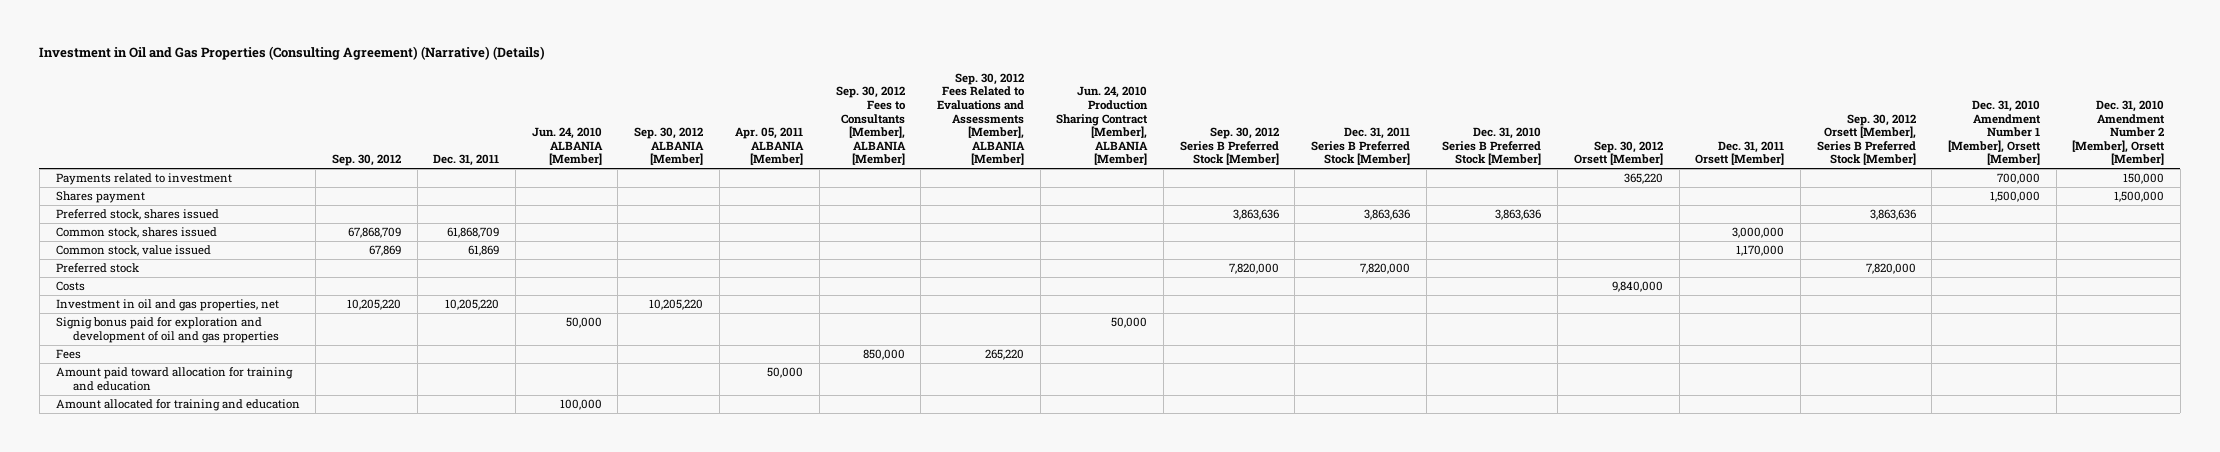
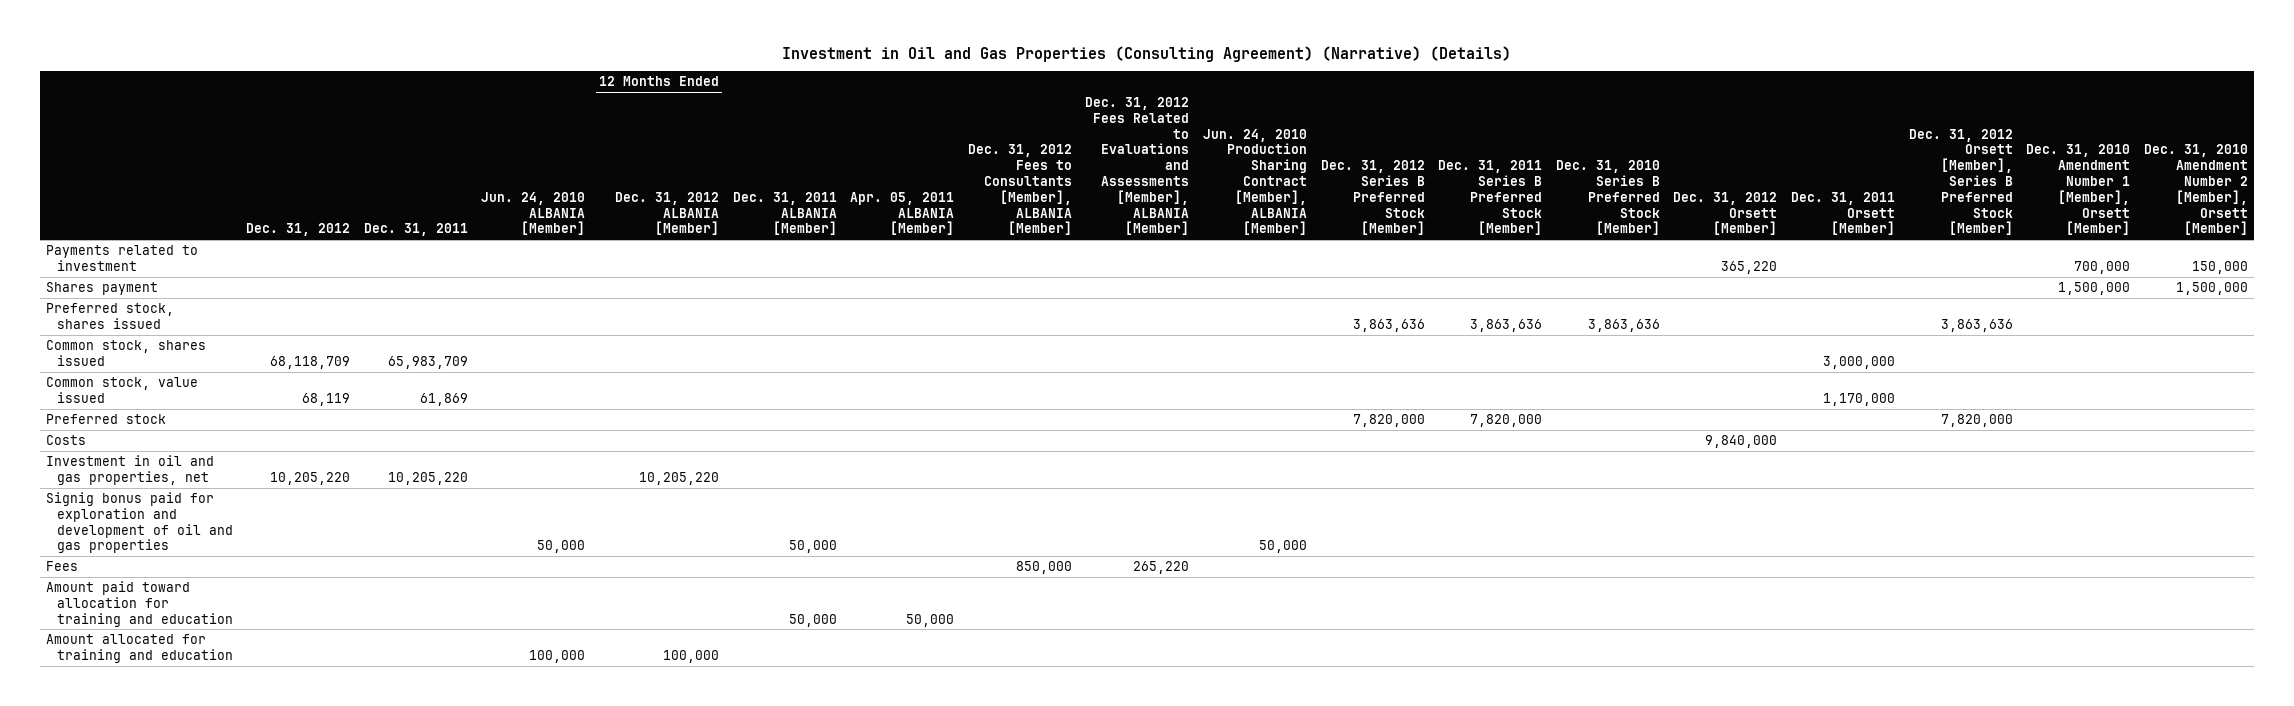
- | Sep. 30, 2012 | Dec. 31, 2011 | Jun. 24, 2010 ALBANIA [Member] | Sep. 30, 2012 ALBANIA [Member] | Apr. 05, 2011 ALBANIA [Member] | Sep. 30, 2012 Fees to Consultants [Member], ALBANIA [Member] | Sep. 30, 2012 Fees Related to Evaluations and Assessments [Member], ALBANIA [Member] | Jun. 24, 2010 Production Sharing Contract [Member], ALBANIA [Member] | Sep. 30, 2012 Series B Preferred Stock [Member] | Dec. 31, 2011 Series B Preferred Stock [Member] | Dec. 31, 2010 Series B Preferred Stock [Member] | Sep. 30, 2012 Orsett [Member] | Dec. 31, 2011 Orsett [Member] | Sep. 30, 2012 Orsett [Member], Series B Preferred Stock [Member] | Dec. 31, 2010 Amendment Number 1 [Member], Orsett [Member] | Dec. 31, 2010 Amendment Number 2 [Member], Orsett [Member]
+ | Dec. 31, 2012 | Dec. 31, 2011 | Jun. 24, 2010 ALBANIA [Member] | 12 Months Ended Dec. 31, 2012 ALBANIA [Member] | Dec. 31, 2011 ALBANIA [Member] | Apr. 05, 2011 ALBANIA [Member] | Dec. 31, 2012 Fees to Consultants [Member], ALBANIA [Member] | Dec. 31, 2012 Fees Related to Evaluations and Assessments [Member], ALBANIA [Member] | Jun. 24, 2010 Production Sharing Contract [Member], ALBANIA [Member] | Dec. 31, 2012 Series B Preferred Stock [Member] | Dec. 31, 2011 Series B Preferred Stock [Member] | Dec. 31, 2010 Series B Preferred Stock [Member] | Dec. 31, 2012 Orsett [Member] | Dec. 31, 2011 Orsett [Member] | Dec. 31, 2012 Orsett [Member], Series B Preferred Stock [Member] | Dec. 31, 2010 Amendment Number 1 [Member], Orsett [Member] | Dec. 31, 2010 Amendment Number 2 [Member], Orsett [Member]
- Common stock, shares issued | 67,868,709 | 61,868,709 | | | | | | | | | | | 3,000,000 | | |
+ Common stock, shares issued | 68,118,709 | 65,983,709 | | | | | | | | | | | | 3,000,000 | | |

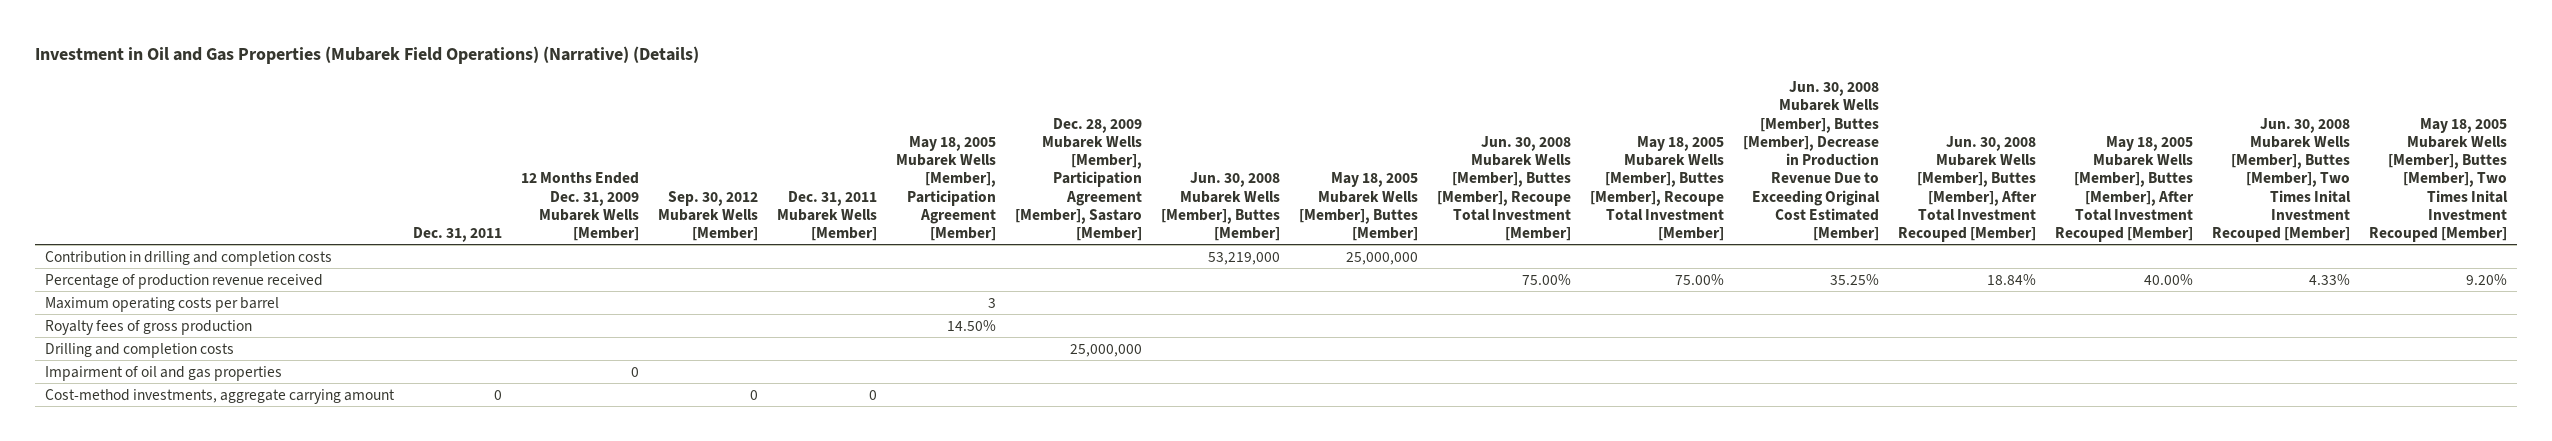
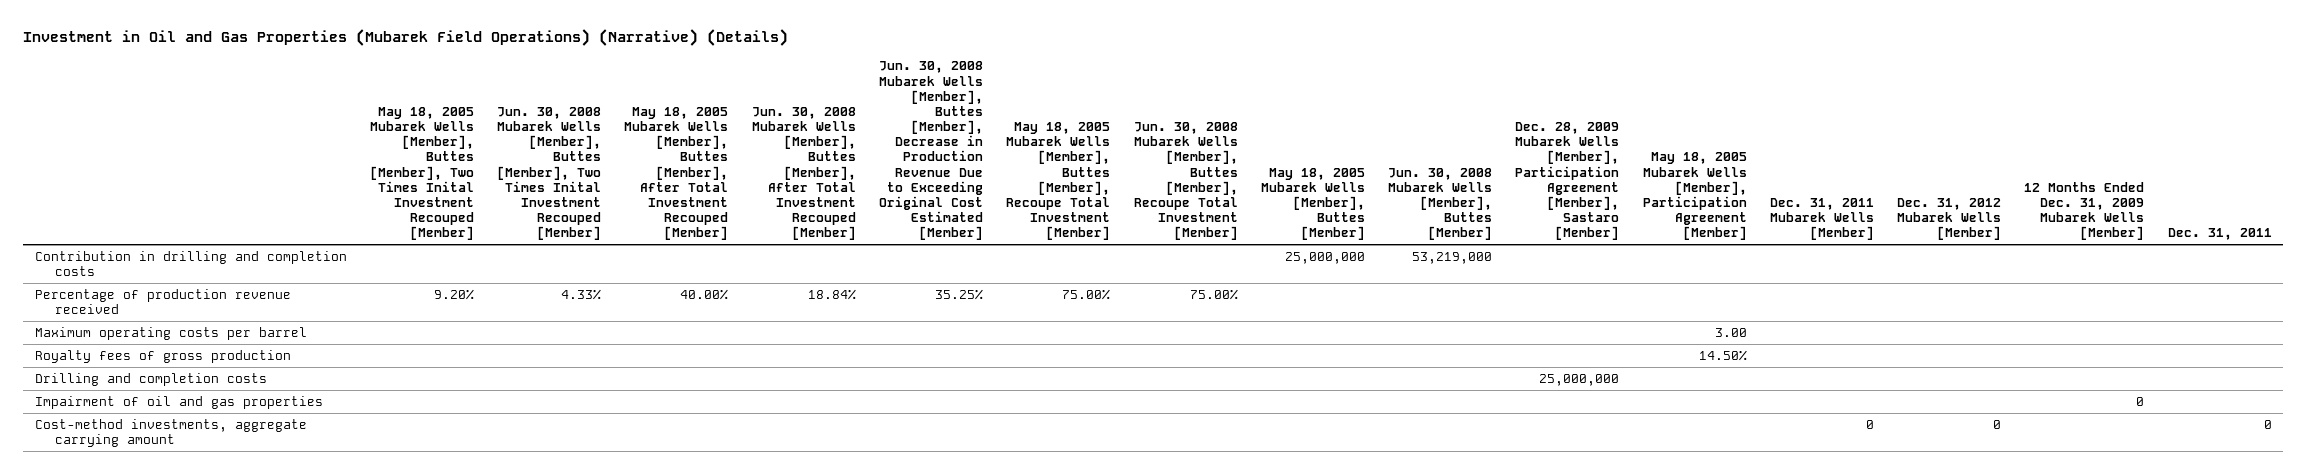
- | Dec. 31, 2011 | 12 Months Ended Dec. 31, 2009 Mubarek Wells [Member] | Sep. 30, 2012 Mubarek Wells [Member] | Dec. 31, 2011 Mubarek Wells [Member] | May 18, 2005 Mubarek Wells [Member], Participation Agreement [Member] | Dec. 28, 2009 Mubarek Wells [Member], Participation Agreement [Member], Sastaro [Member] | Jun. 30, 2008 Mubarek Wells [Member], Buttes [Member] | May 18, 2005 Mubarek Wells [Member], Buttes [Member] | Jun. 30, 2008 Mubarek Wells [Member], Buttes [Member], Recoupe Total Investment [Member] | May 18, 2005 Mubarek Wells [Member], Buttes [Member], Recoupe Total Investment [Member] | Jun. 30, 2008 Mubarek Wells [Member], Buttes [Member], Decrease in Production Revenue Due to Exceeding Original Cost Estimated [Member] | Jun. 30, 2008 Mubarek Wells [Member], Buttes [Member], After Total Investment Recouped [Member] | May 18, 2005 Mubarek Wells [Member], Buttes [Member], After Total Investment Recouped [Member] | Jun. 30, 2008 Mubarek Wells [Member], Buttes [Member], Two Times Inital Investment Recouped [Member] | May 18, 2005 Mubarek Wells [Member], Buttes [Member], Two Times Inital Investment Recouped [Member]
+ | May 18, 2005 Mubarek Wells [Member], Buttes [Member], Two Times Inital Investment Recouped [Member] | Jun. 30, 2008 Mubarek Wells [Member], Buttes [Member], Two Times Inital Investment Recouped [Member] | May 18, 2005 Mubarek Wells [Member], Buttes [Member], After Total Investment Recouped [Member] | Jun. 30, 2008 Mubarek Wells [Member], Buttes [Member], After Total Investment Recouped [Member] | Jun. 30, 2008 Mubarek Wells [Member], Buttes [Member], Decrease in Production Revenue Due to Exceeding Original Cost Estimated [Member] | May 18, 2005 Mubarek Wells [Member], Buttes [Member], Recoupe Total Investment [Member] | Jun. 30, 2008 Mubarek Wells [Member], Buttes [Member], Recoupe Total Investment [Member] | May 18, 2005 Mubarek Wells [Member], Buttes [Member] | Jun. 30, 2008 Mubarek Wells [Member], Buttes [Member] | Dec. 28, 2009 Mubarek Wells [Member], Participation Agreement [Member], Sastaro [Member] | May 18, 2005 Mubarek Wells [Member], Participation Agreement [Member] | Dec. 31, 2011 Mubarek Wells [Member] | Dec. 31, 2012 Mubarek Wells [Member] | 12 Months Ended Dec. 31, 2009 Mubarek Wells [Member] | Dec. 31, 2011
- Maximum operating costs per barrel | | | | | 3 | | | | | | | | | |
+ Maximum operating costs per barrel | | | | | | | | | | | 3.00 | | | |

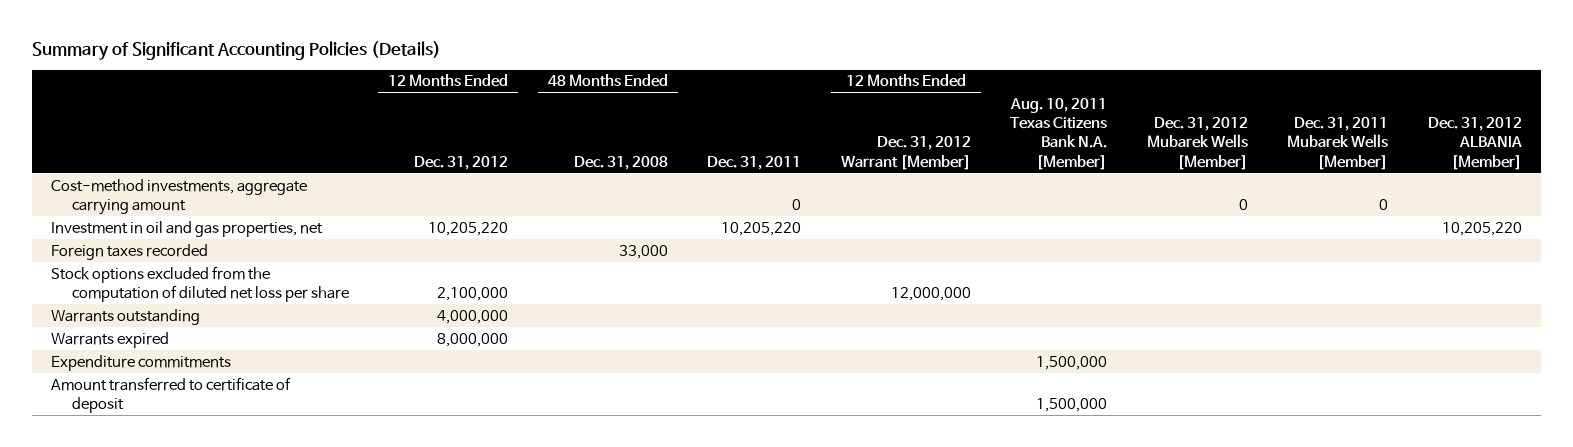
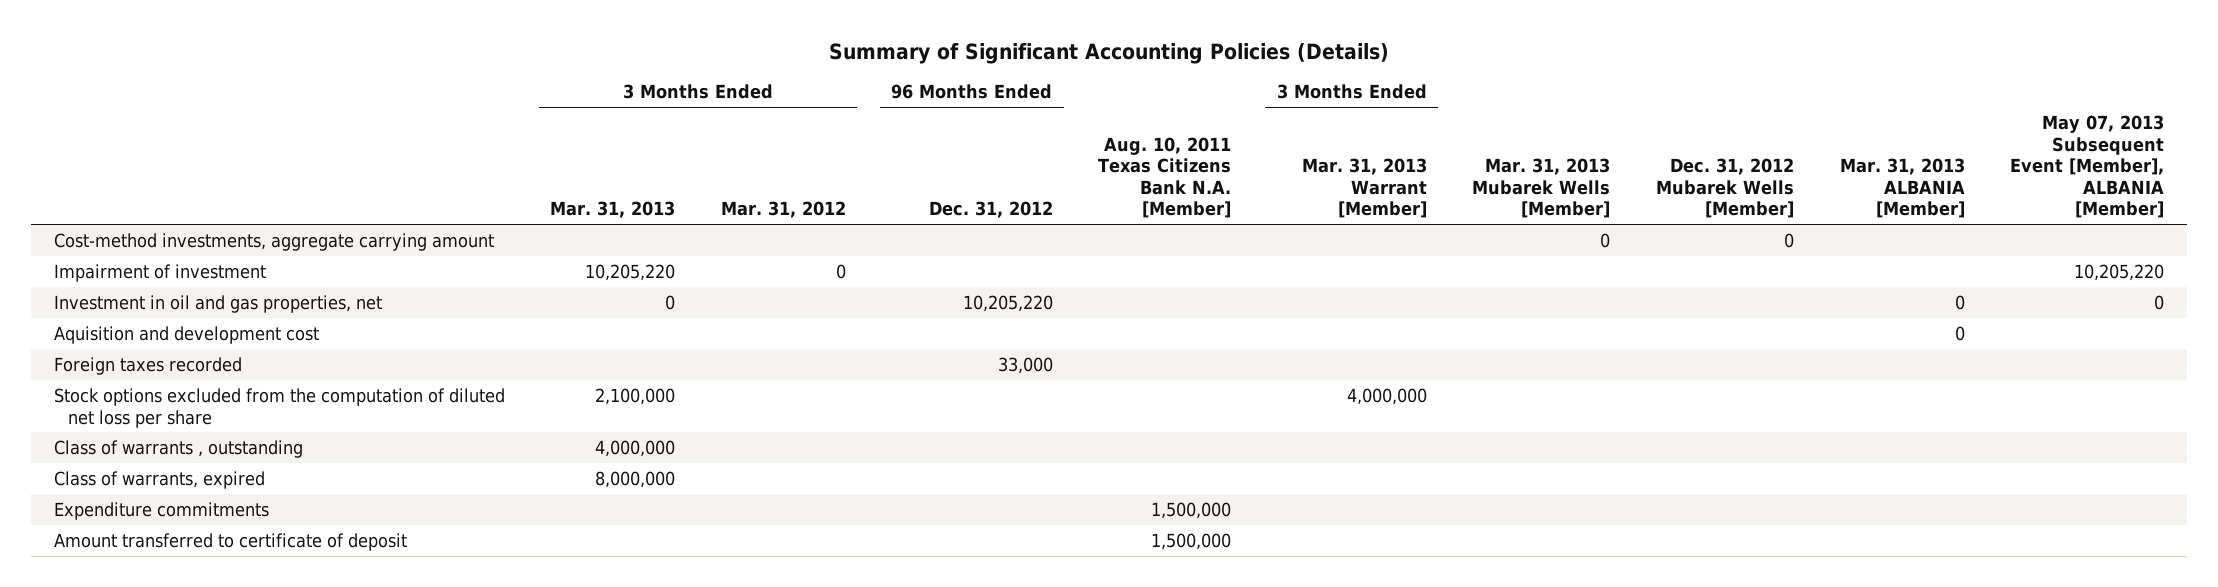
- | 12 Months Ended Dec. 31, 2012 | 48 Months Ended Dec. 31, 2008 | Dec. 31, 2011 | 12 Months Ended Dec. 31, 2012 Warrant [Member] | Aug. 10, 2011 Texas Citizens Bank N.A. [Member] | Dec. 31, 2012 Mubarek Wells [Member] | Dec. 31, 2011 Mubarek Wells [Member] | Dec. 31, 2012 ALBANIA [Member]
+ | 3 Months Ended Mar. 31, 2013 | 3 Months Ended Mar. 31, 2012 | 96 Months Ended Dec. 31, 2012 | Aug. 10, 2011 Texas Citizens Bank N.A. [Member] | 3 Months Ended Mar. 31, 2013 Warrant [Member] | Mar. 31, 2013 Mubarek Wells [Member] | Dec. 31, 2012 Mubarek Wells [Member] | Mar. 31, 2013 ALBANIA [Member] | May 07, 2013 Subsequent Event [Member], ALBANIA [Member]
+ Impairment of investment | 10,205,220 | 0 | | | | | | | 10,205,220
+ Aquisition and development cost | | | | | | | | 0 |
- Warrants outstanding | 4,000,000 | | | | | | |
- Warrants expired | 8,000,000 | | | | | | |
+ Class of warrants , outstanding | 4,000,000 | | | | | | | |
+ Class of warrants, expired | 8,000,000 | | | | | | | |

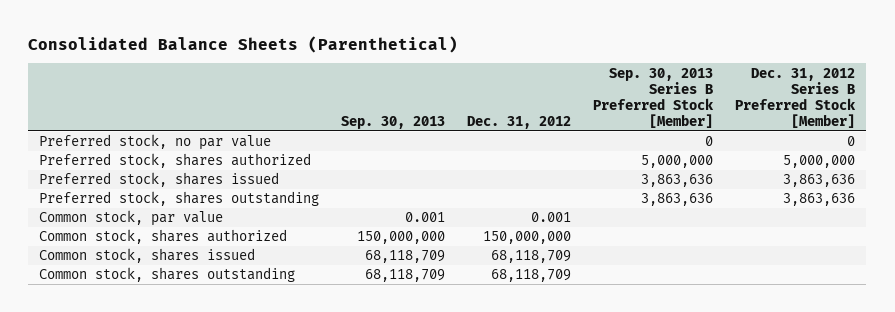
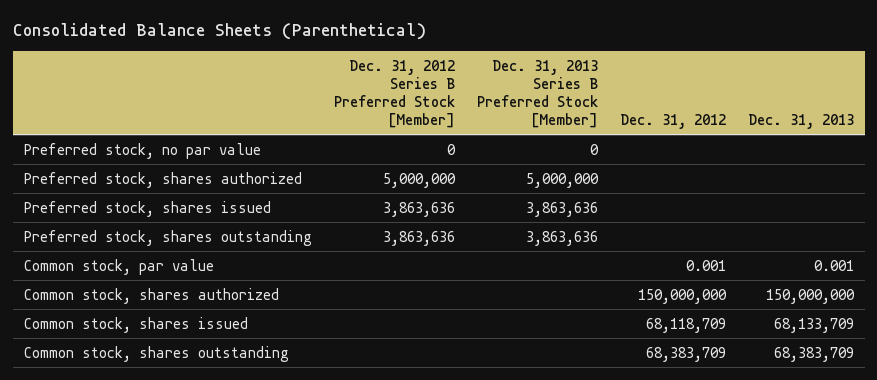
- | Sep. 30, 2013 | Dec. 31, 2012 | Sep. 30, 2013 Series B Preferred Stock [Member] | Dec. 31, 2012 Series B Preferred Stock [Member]
+ | Dec. 31, 2012 Series B Preferred Stock [Member] | Dec. 31, 2013 Series B Preferred Stock [Member] | Dec. 31, 2012 | Dec. 31, 2013
- Common stock, shares outstanding | 68,118,709 | 68,118,709 | |
+ Common stock, shares outstanding | | | 68,383,709 | 68,383,709

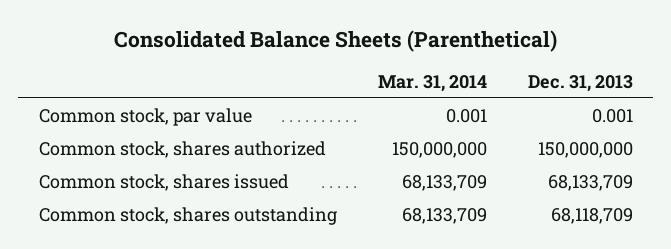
- | Dec. 31, 2012 Series B Preferred Stock [Member] | Dec. 31, 2013 Series B Preferred Stock [Member] | Dec. 31, 2012 | Dec. 31, 2013
+ | Mar. 31, 2014 | Dec. 31, 2013
- Preferred stock, no par value | 0 | 0 | |
- Preferred stock, shares authorized | 5,000,000 | 5,000,000 | |
- Preferred stock, shares issued | 3,863,636 | 3,863,636 | |
- Preferred stock, shares outstanding | 3,863,636 | 3,863,636 | |
- Common stock, shares outstanding | | | 68,383,709 | 68,383,709
+ Common stock, shares outstanding | 68,133,709 | 68,118,709

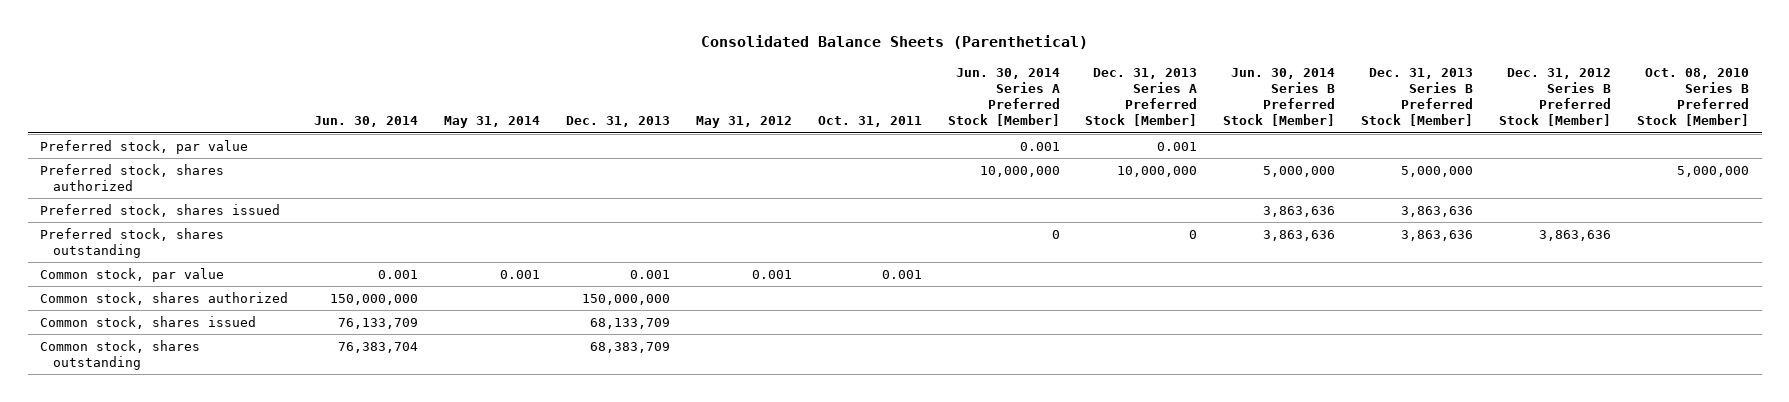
- | Mar. 31, 2014 | Dec. 31, 2013
+ | Jun. 30, 2014 | May 31, 2014 | Dec. 31, 2013 | May 31, 2012 | Oct. 31, 2011 | Jun. 30, 2014 Series A Preferred Stock [Member] | Dec. 31, 2013 Series A Preferred Stock [Member] | Jun. 30, 2014 Series B Preferred Stock [Member] | Dec. 31, 2013 Series B Preferred Stock [Member] | Dec. 31, 2012 Series B Preferred Stock [Member] | Oct. 08, 2010 Series B Preferred Stock [Member]
+ Preferred stock, par value | | | | | | 0.001 | 0.001 | | | |
+ Preferred stock, shares authorized | | | | | | 10,000,000 | 10,000,000 | 5,000,000 | 5,000,000 | | 5,000,000
+ Preferred stock, shares issued | | | | | | | | 3,863,636 | 3,863,636 | |
+ Preferred stock, shares outstanding | | | | | | 0 | 0 | 3,863,636 | 3,863,636 | 3,863,636 |
- Common stock, shares outstanding | 68,133,709 | 68,118,709
+ Common stock, shares outstanding | 76,383,704 | | 68,383,709 | | | | | | | |

